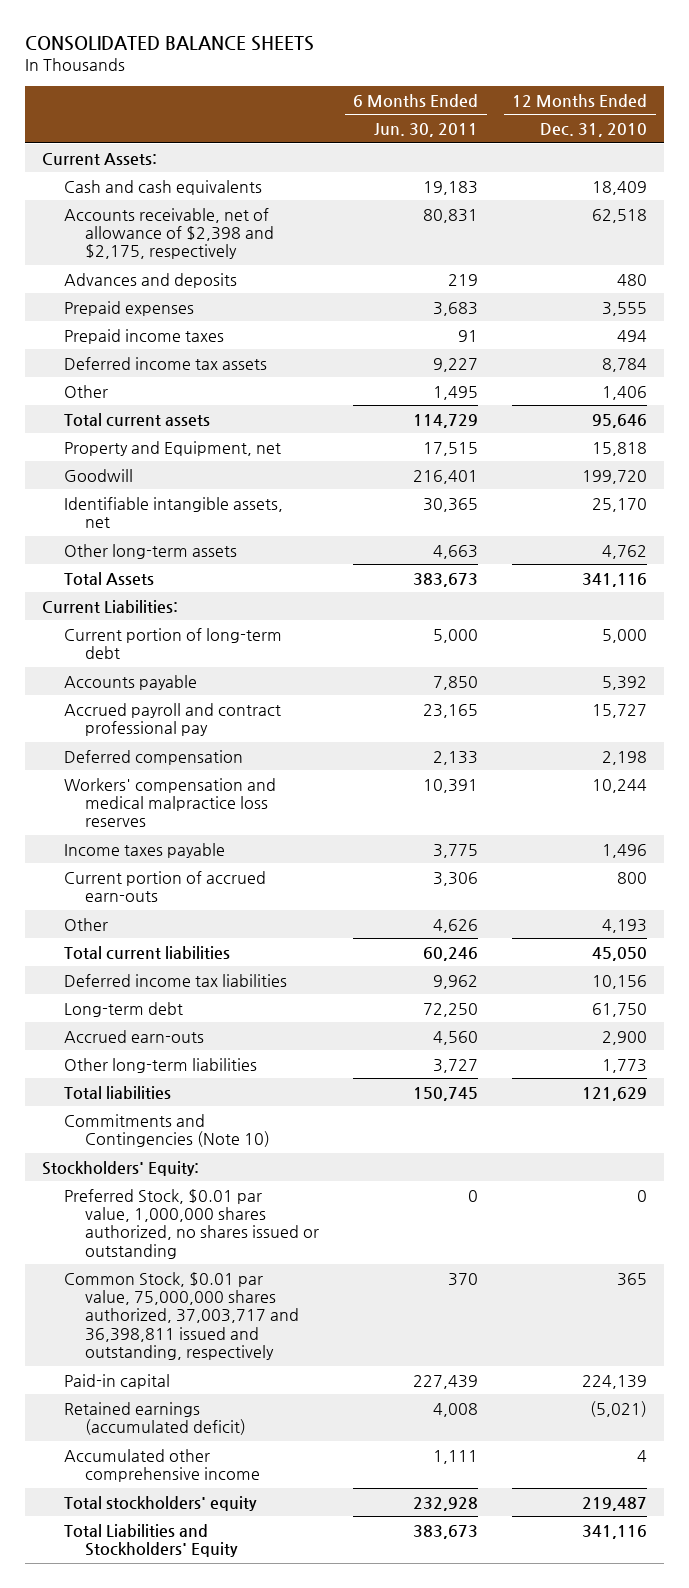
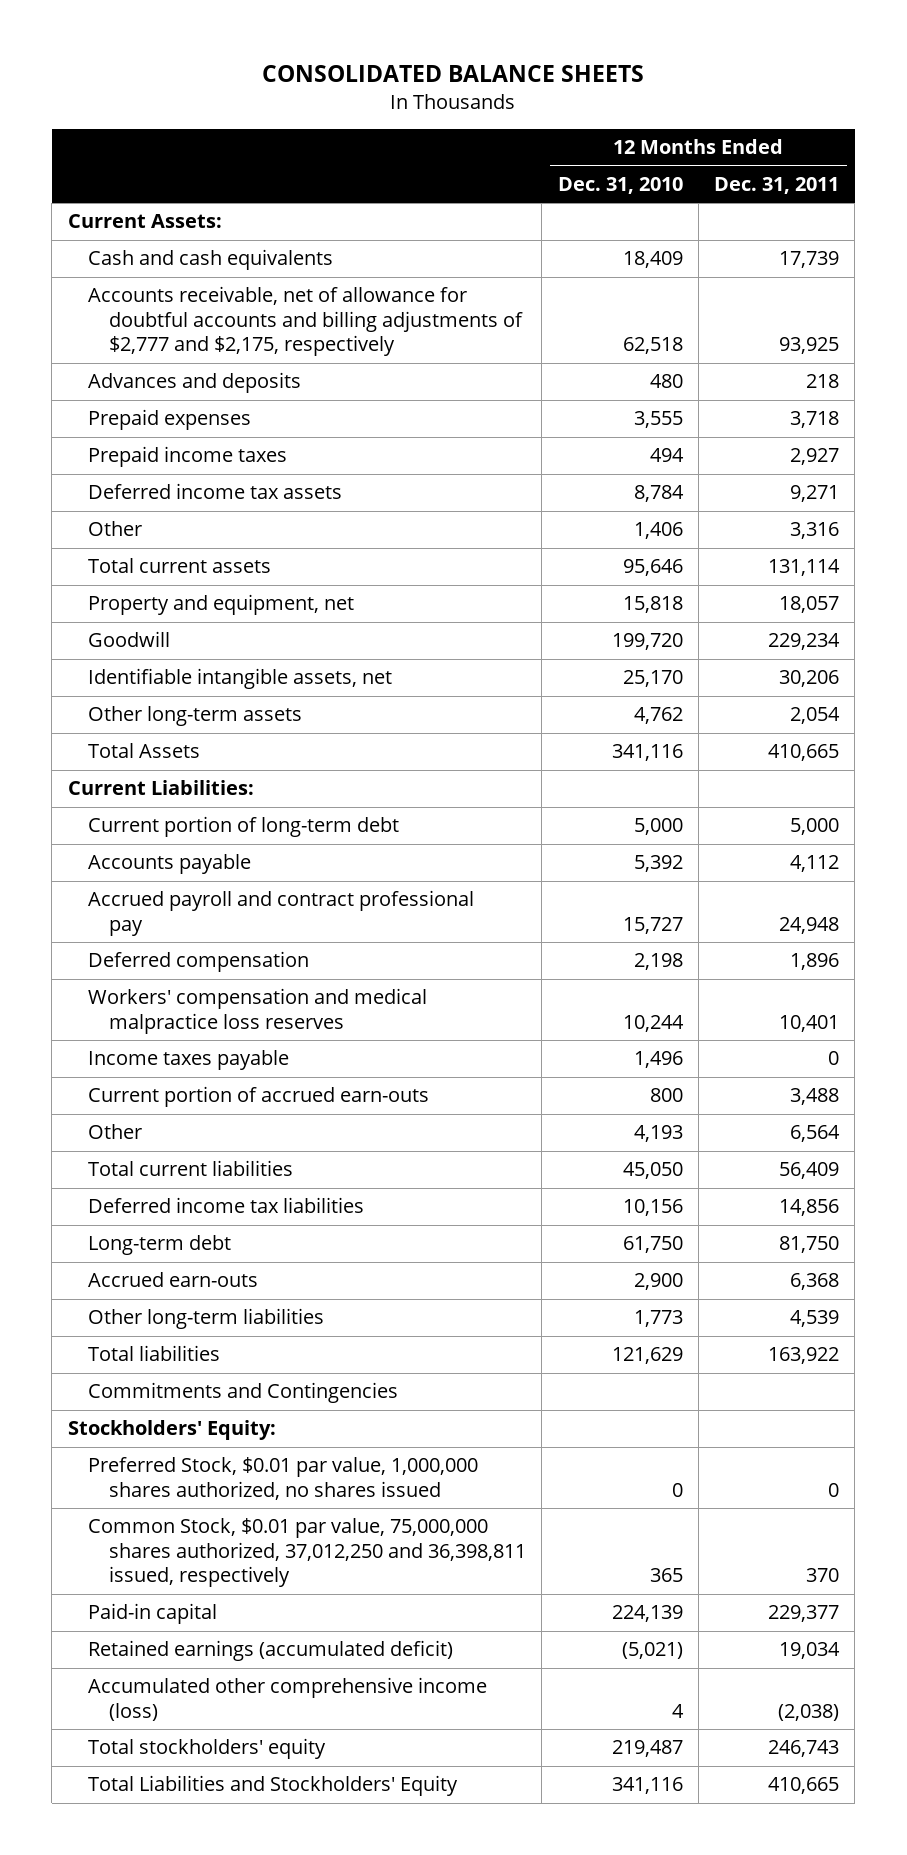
- | 6 Months Ended Jun. 30, 2011 | 12 Months Ended Dec. 31, 2010
+ | 12 Months Ended Dec. 31, 2010 | 12 Months Ended Dec. 31, 2011
- Accounts receivable, net of allowance of $2,398 and $2,175, respectively | 80,831 | 62,518
+ Accounts receivable, net of allowance for doubtful accounts and billing adjustments of $2,777 and $2,175, respectively | 62,518 | 93,925
- Property and Equipment, net | 17,515 | 15,818
+ Property and equipment, net | 15,818 | 18,057
- Commitments and Contingencies (Note 10)
+ Commitments and Contingencies
- Preferred Stock, $0.01 par value, 1,000,000 shares authorized, no shares issued or outstanding | 0 | 0
- Common Stock, $0.01 par value, 75,000,000 shares authorized, 37,003,717 and 36,398,811 issued and outstanding, respectively | 370 | 365
+ Preferred Stock, $0.01 par value, 1,000,000 shares authorized, no shares issued | 0 | 0
+ Common Stock, $0.01 par value, 75,000,000 shares authorized, 37,012,250 and 36,398,811 issued, respectively | 365 | 370
- Accumulated other comprehensive income | 1,111 | 4
+ Accumulated other comprehensive income (loss) | 4 | (2,038)

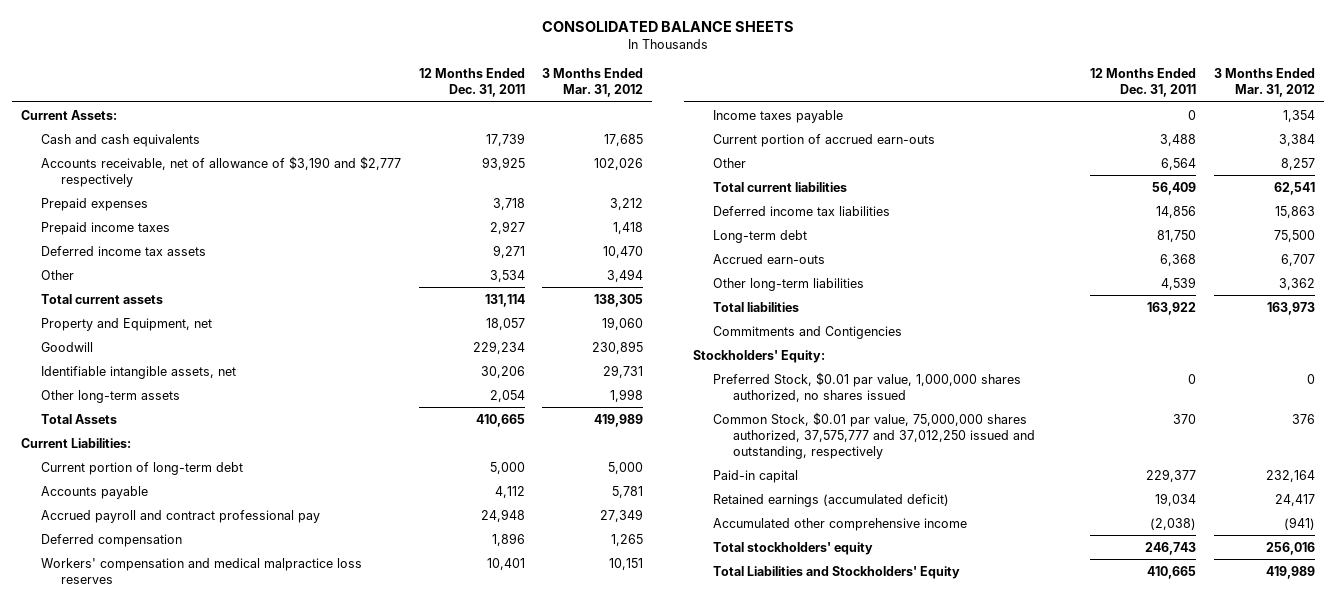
- | 12 Months Ended Dec. 31, 2010 | 12 Months Ended Dec. 31, 2011
+ | 12 Months Ended Dec. 31, 2011 | 3 Months Ended Mar. 31, 2012
- Accounts receivable, net of allowance for doubtful accounts and billing adjustments of $2,777 and $2,175, respectively | 62,518 | 93,925
- Advances and deposits | 480 | 218
+ Accounts receivable, net of allowance of $3,190 and $2,777 respectively | 93,925 | 102,026
- Other | 1,406 | 3,316
+ Other | 3,534 | 3,494
- Property and equipment, net | 15,818 | 18,057
+ Property and Equipment, net | 18,057 | 19,060
- Commitments and Contingencies
+ Commitments and Contigencies
- Common Stock, $0.01 par value, 75,000,000 shares authorized, 37,012,250 and 36,398,811 issued, respectively | 365 | 370
+ Common Stock, $0.01 par value, 75,000,000 shares authorized, 37,575,777 and 37,012,250 issued and outstanding, respectively | 370 | 376
- Accumulated other comprehensive income (loss) | 4 | (2,038)
+ Accumulated other comprehensive income | (2,038) | (941)

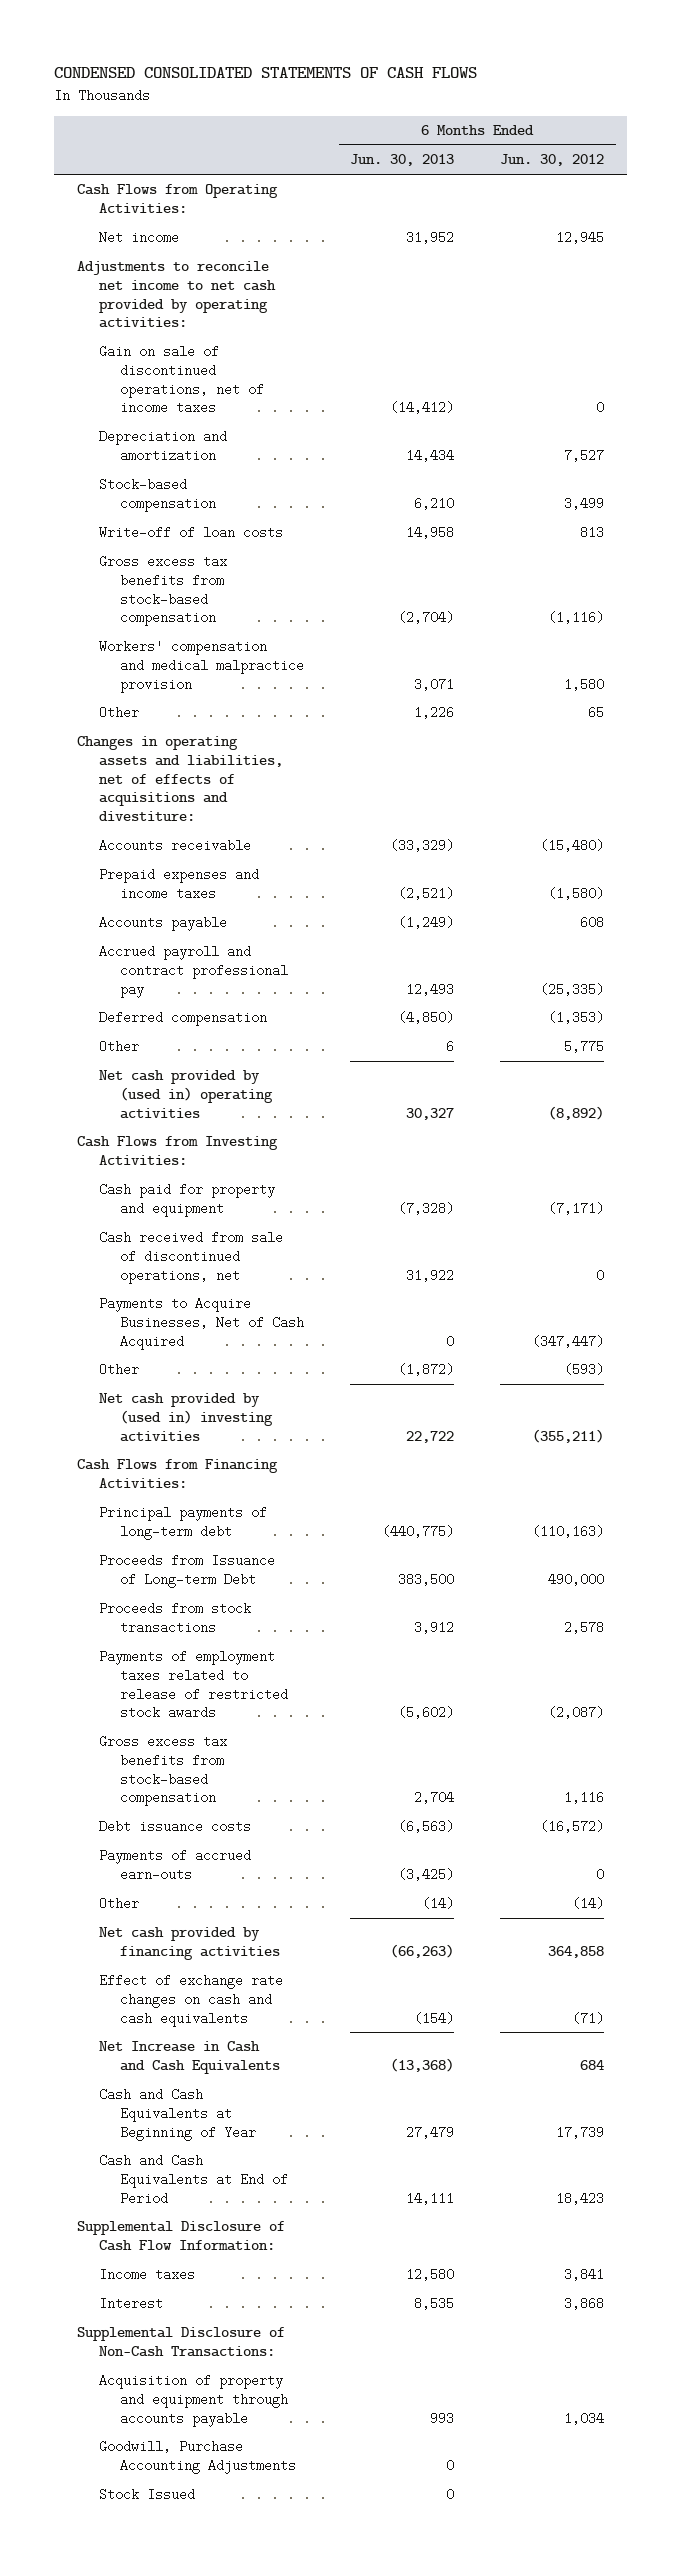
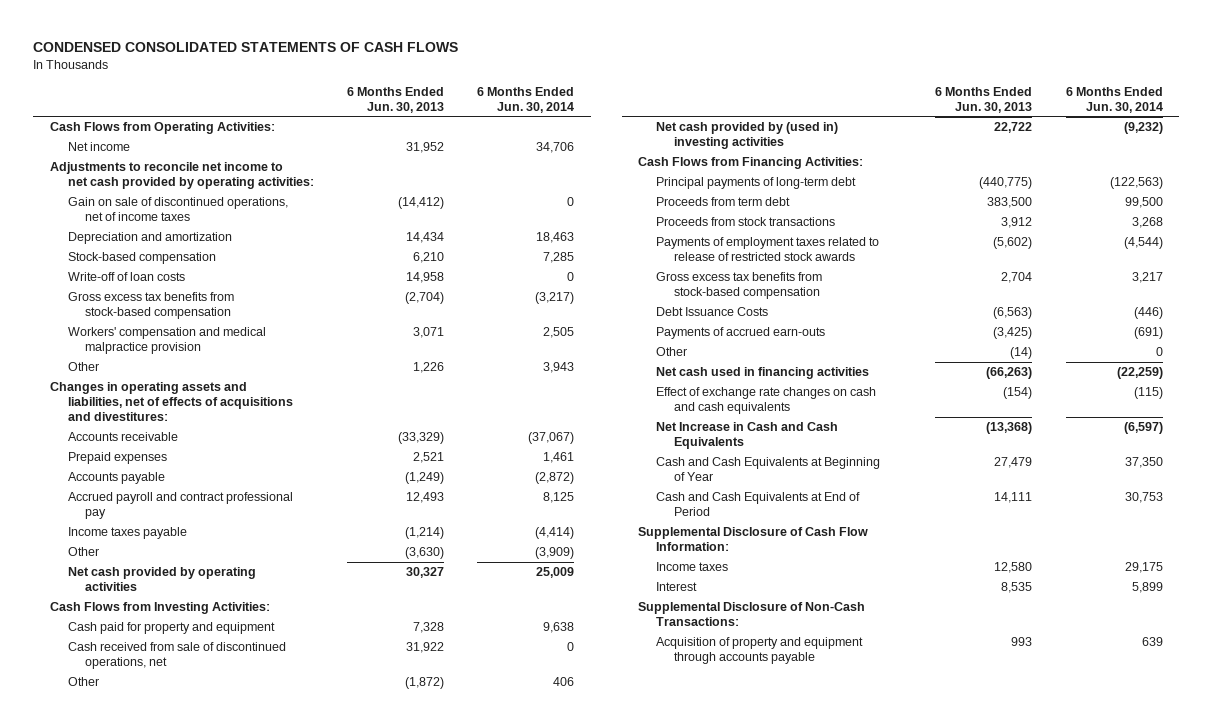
- | 6 Months Ended Jun. 30, 2013 | 6 Months Ended Jun. 30, 2012
+ | 6 Months Ended Jun. 30, 2013 | 6 Months Ended Jun. 30, 2014
- Changes in operating assets and liabilities, net of effects of acquisitions and divestiture:
+ Changes in operating assets and liabilities, net of effects of acquisitions and divestitures:
- Prepaid expenses and income taxes | (2,521) | (1,580)
+ Prepaid expenses | 2,521 | 1,461
- Deferred compensation | (4,850) | (1,353)
- Other | 6 | 5,775
- Net cash provided by (used in) operating activities | 30,327 | (8,892)
+ Income taxes payable | (1,214) | (4,414)
+ Other | (3,630) | (3,909)
+ Net cash provided by operating activities | 30,327 | 25,009
- Cash paid for property and equipment | (7,328) | (7,171)
+ Cash paid for property and equipment | 7,328 | 9,638
- Payments to Acquire Businesses, Net of Cash Acquired | 0 | (347,447)
- Proceeds from Issuance of Long-term Debt | 383,500 | 490,000
+ Proceeds from term debt | 383,500 | 99,500
- Debt issuance costs | (6,563) | (16,572)
+ Debt Issuance Costs | (6,563) | (446)
- Net cash provided by financing activities | (66,263) | 364,858
+ Net cash used in financing activities | (66,263) | (22,259)
- Goodwill, Purchase Accounting Adjustments | 0 |
- Stock Issued | 0 |

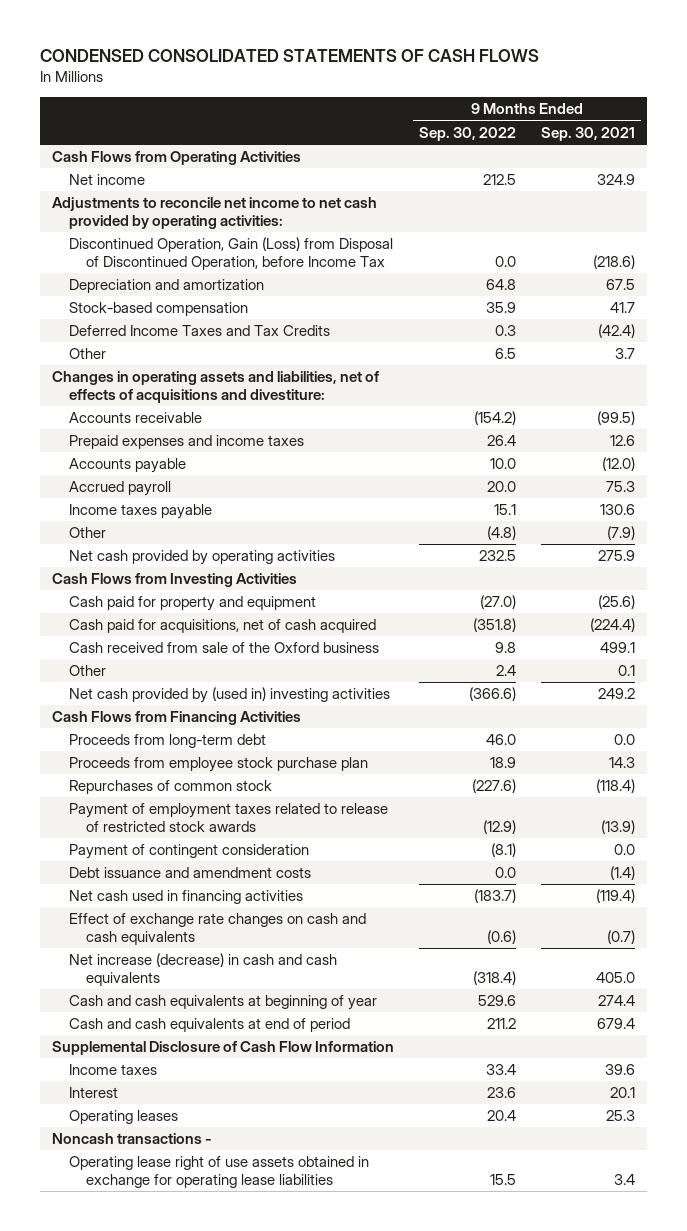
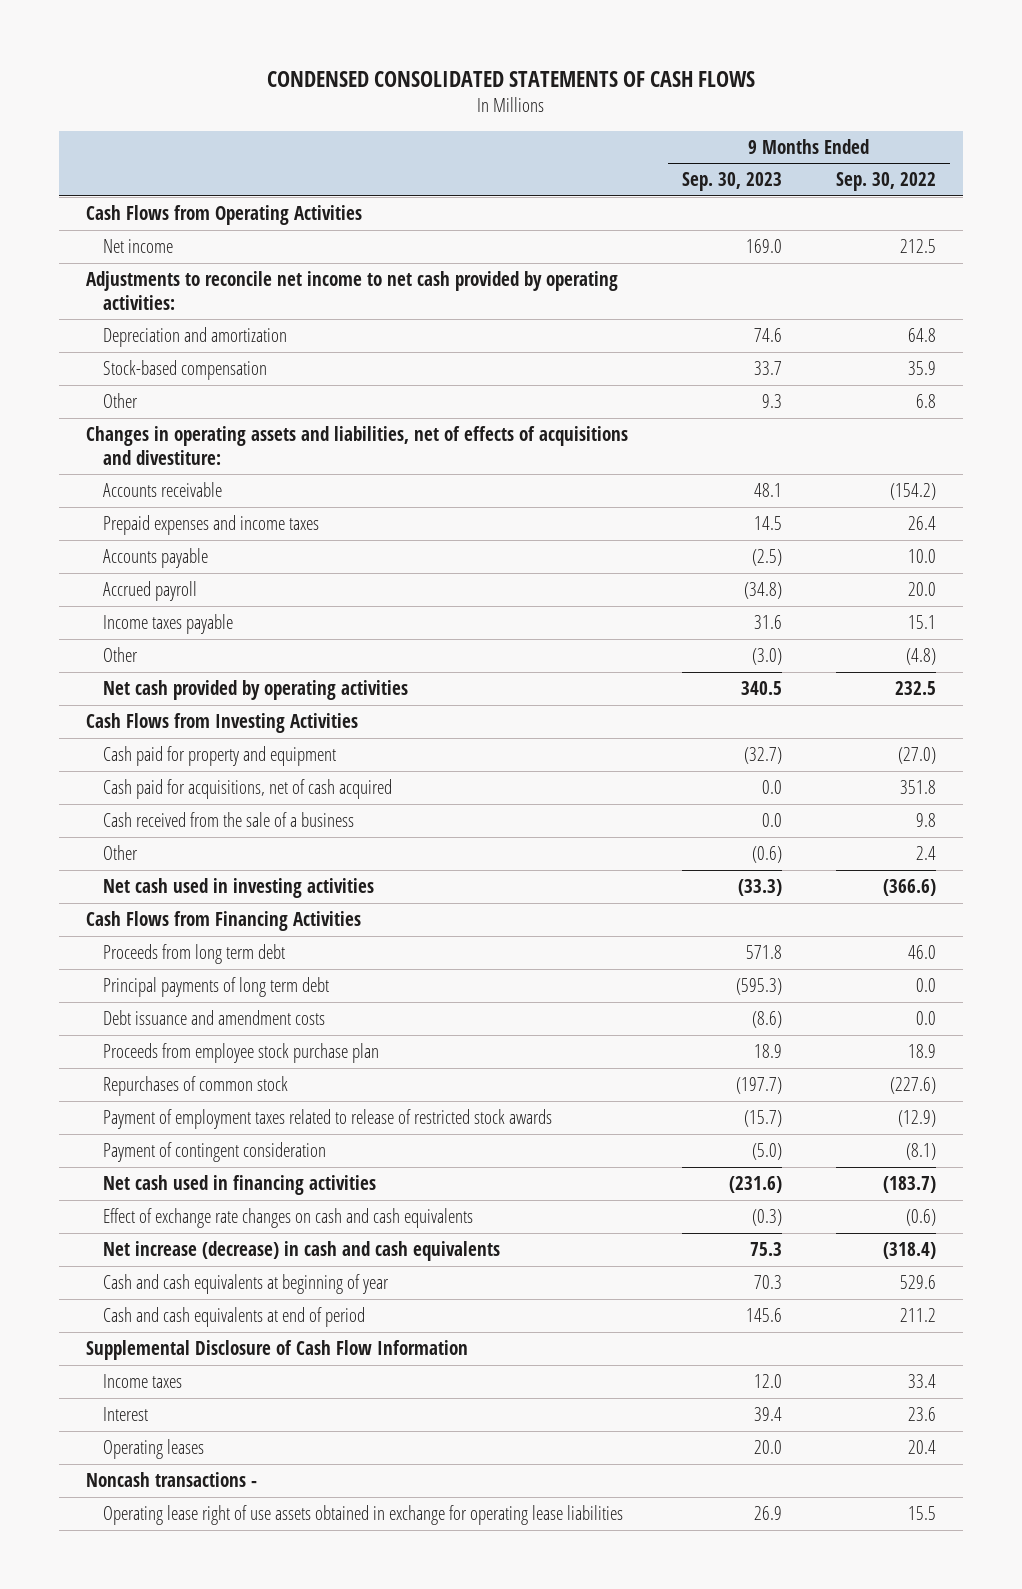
- | 9 Months Ended Sep. 30, 2022 | 9 Months Ended Sep. 30, 2021
+ | 9 Months Ended Sep. 30, 2023 | 9 Months Ended Sep. 30, 2022
- Discontinued Operation, Gain (Loss) from Disposal of Discontinued Operation, before Income Tax | 0.0 | (218.6)
- Deferred Income Taxes and Tax Credits | 0.3 | (42.4)
- Other | 6.5 | 3.7
+ Other | 9.3 | 6.8
- Cash paid for acquisitions, net of cash acquired | (351.8) | (224.4)
- Cash received from sale of the Oxford business | 9.8 | 499.1
+ Cash paid for acquisitions, net of cash acquired | 0.0 | 351.8
+ Cash received from the sale of a business | 0.0 | 9.8
- Net cash provided by (used in) investing activities | (366.6) | 249.2
+ Net cash used in investing activities | (33.3) | (366.6)
- Proceeds from long-term debt | 46.0 | 0.0
+ Proceeds from long term debt | 571.8 | 46.0
+ Principal payments of long term debt | (595.3) | 0.0
moved up: Debt issuance and amendment costs | (8.6) | 0.0

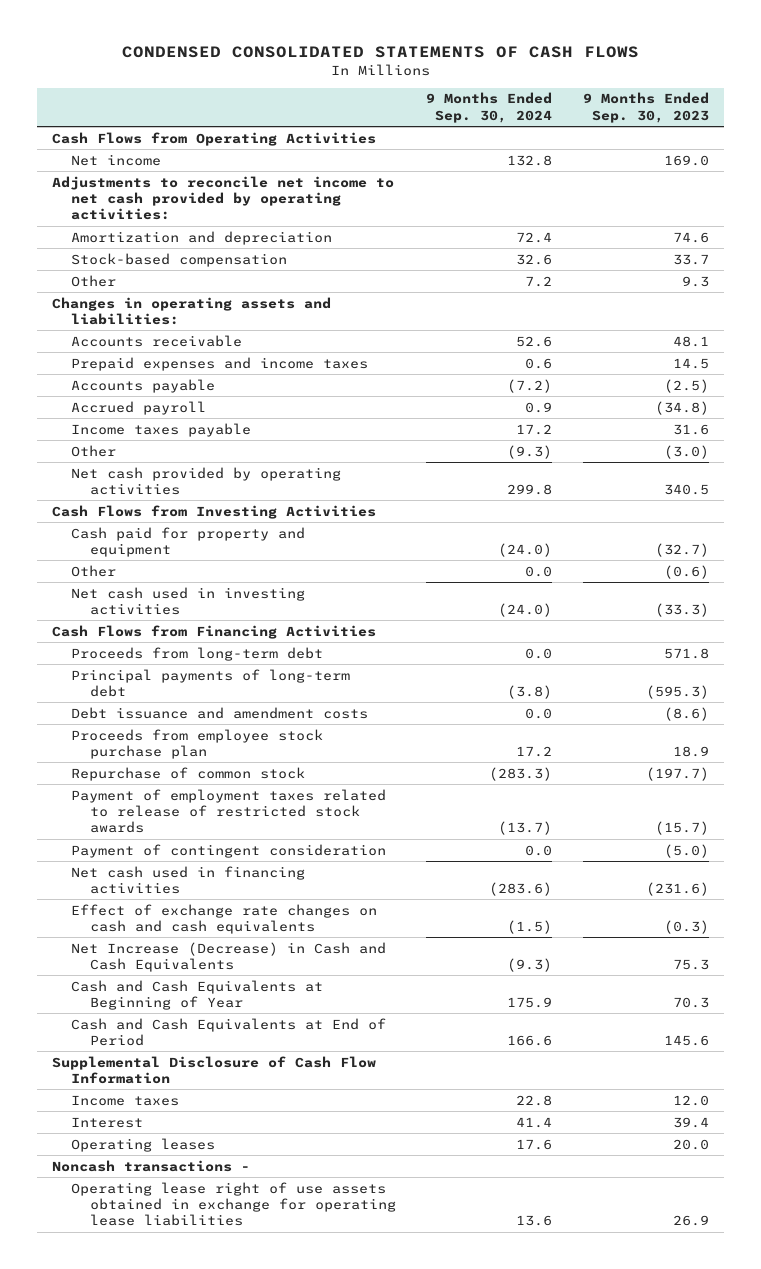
- | 9 Months Ended Sep. 30, 2023 | 9 Months Ended Sep. 30, 2022
+ | 9 Months Ended Sep. 30, 2024 | 9 Months Ended Sep. 30, 2023
- Depreciation and amortization | 74.6 | 64.8
+ Amortization and depreciation | 72.4 | 74.6
- Changes in operating assets and liabilities, net of effects of acquisitions and divestiture:
+ Changes in operating assets and liabilities:
- Cash paid for acquisitions, net of cash acquired | 0.0 | 351.8
- Cash received from the sale of a business | 0.0 | 9.8
- Proceeds from long term debt | 571.8 | 46.0
- Principal payments of long term debt | (595.3) | 0.0
+ Proceeds from long-term debt | 0.0 | 571.8
+ Principal payments of long-term debt | (3.8) | (595.3)
- Repurchases of common stock | (197.7) | (227.6)
+ Repurchase of common stock | (283.3) | (197.7)
- Net increase (decrease) in cash and cash equivalents | 75.3 | (318.4)
- Cash and cash equivalents at beginning of year | 70.3 | 529.6
- Cash and cash equivalents at end of period | 145.6 | 211.2
+ Net Increase (Decrease) in Cash and Cash Equivalents | (9.3) | 75.3
+ Cash and Cash Equivalents at Beginning of Year | 175.9 | 70.3
+ Cash and Cash Equivalents at End of Period | 166.6 | 145.6

